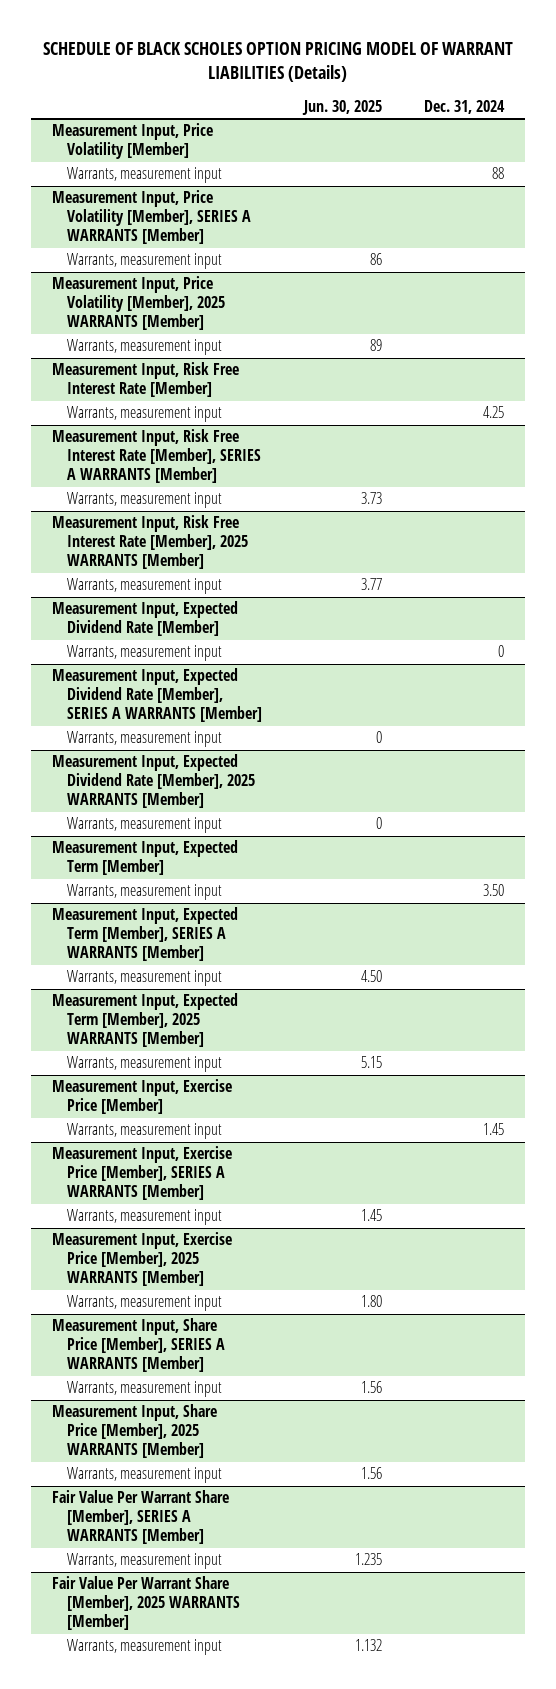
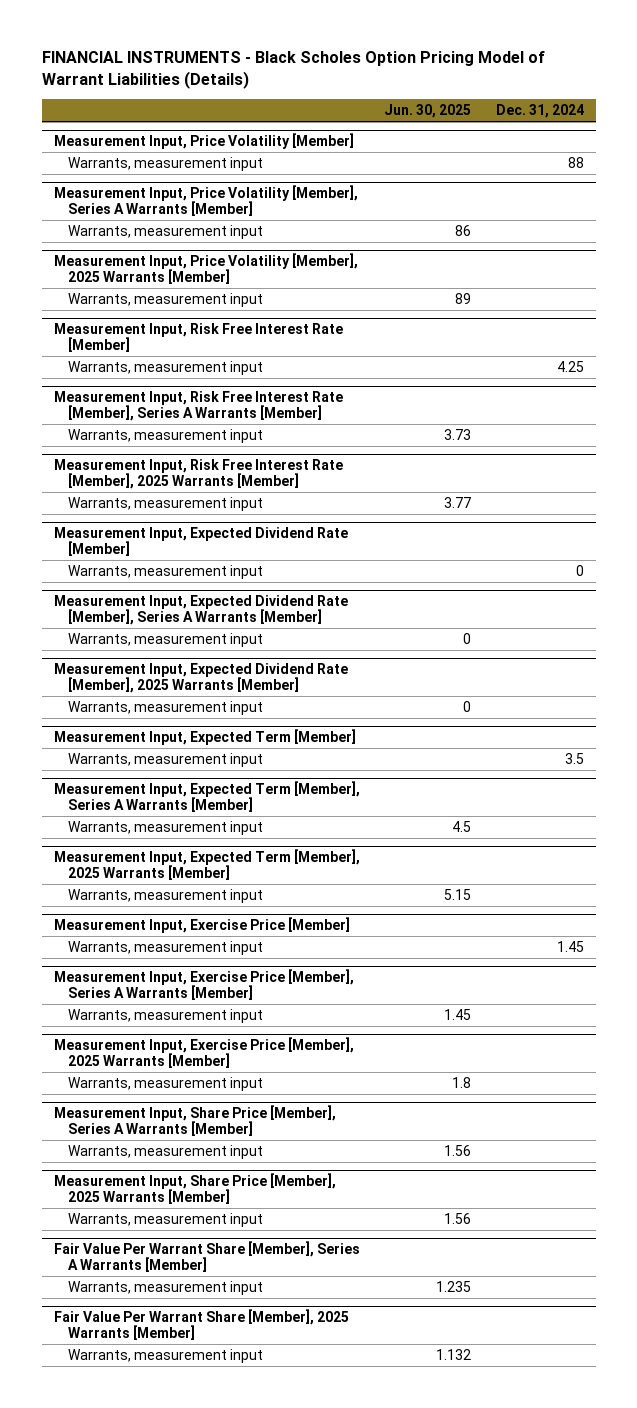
- SCHEDULE OF BLACK SCHOLES OPTION PRICING MODEL OF WARRANT LIABILITIES (Details)
+ FINANCIAL INSTRUMENTS - Black Scholes Option Pricing Model of Warrant Liabilities (Details)
- Measurement Input, Price Volatility [Member], SERIES A WARRANTS [Member]
+ Measurement Input, Price Volatility [Member], Series A Warrants [Member]
- Measurement Input, Price Volatility [Member], 2025 WARRANTS [Member]
+ Measurement Input, Price Volatility [Member], 2025 Warrants [Member]
- Measurement Input, Risk Free Interest Rate [Member], SERIES A WARRANTS [Member]
+ Measurement Input, Risk Free Interest Rate [Member], Series A Warrants [Member]
- Measurement Input, Risk Free Interest Rate [Member], 2025 WARRANTS [Member]
+ Measurement Input, Risk Free Interest Rate [Member], 2025 Warrants [Member]
- Measurement Input, Expected Dividend Rate [Member], SERIES A WARRANTS [Member]
+ Measurement Input, Expected Dividend Rate [Member], Series A Warrants [Member]
- Measurement Input, Expected Dividend Rate [Member], 2025 WARRANTS [Member]
+ Measurement Input, Expected Dividend Rate [Member], 2025 Warrants [Member]
@ Measurement Input, Expected Term [Member]
- Warrants, measurement input | | 3.50
- Measurement Input, Expected Term [Member], SERIES A WARRANTS [Member]
- Warrants, measurement input | 4.50 |
- Measurement Input, Expected Term [Member], 2025 WARRANTS [Member]
@ Measurement Input, Expected Term [Member]
+ Warrants, measurement input | | 3.5
+ Measurement Input, Expected Term [Member], Series A Warrants [Member]
+ Warrants, measurement input | 4.5 |
+ Measurement Input, Expected Term [Member], 2025 Warrants [Member]
- Measurement Input, Exercise Price [Member], SERIES A WARRANTS [Member]
+ Measurement Input, Exercise Price [Member], Series A Warrants [Member]
- Measurement Input, Exercise Price [Member], 2025 WARRANTS [Member]
- Warrants, measurement input | 1.80 |
- Measurement Input, Share Price [Member], SERIES A WARRANTS [Member]
+ Measurement Input, Exercise Price [Member], 2025 Warrants [Member]
+ Warrants, measurement input | 1.8 |
+ Measurement Input, Share Price [Member], Series A Warrants [Member]
- Measurement Input, Share Price [Member], 2025 WARRANTS [Member]
+ Measurement Input, Share Price [Member], 2025 Warrants [Member]
- Fair Value Per Warrant Share [Member], SERIES A WARRANTS [Member]
+ Fair Value Per Warrant Share [Member], Series A Warrants [Member]
- Fair Value Per Warrant Share [Member], 2025 WARRANTS [Member]
+ Fair Value Per Warrant Share [Member], 2025 Warrants [Member]

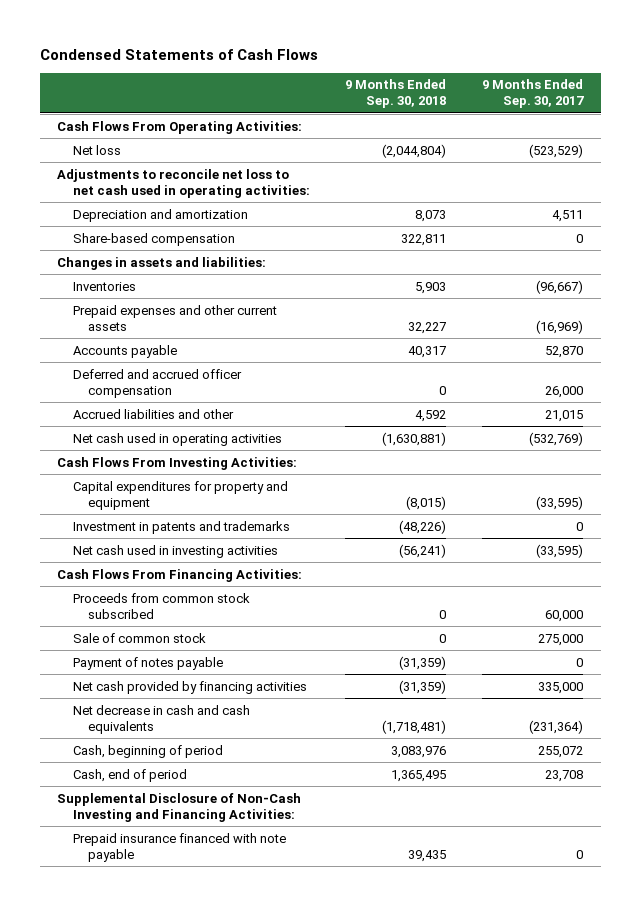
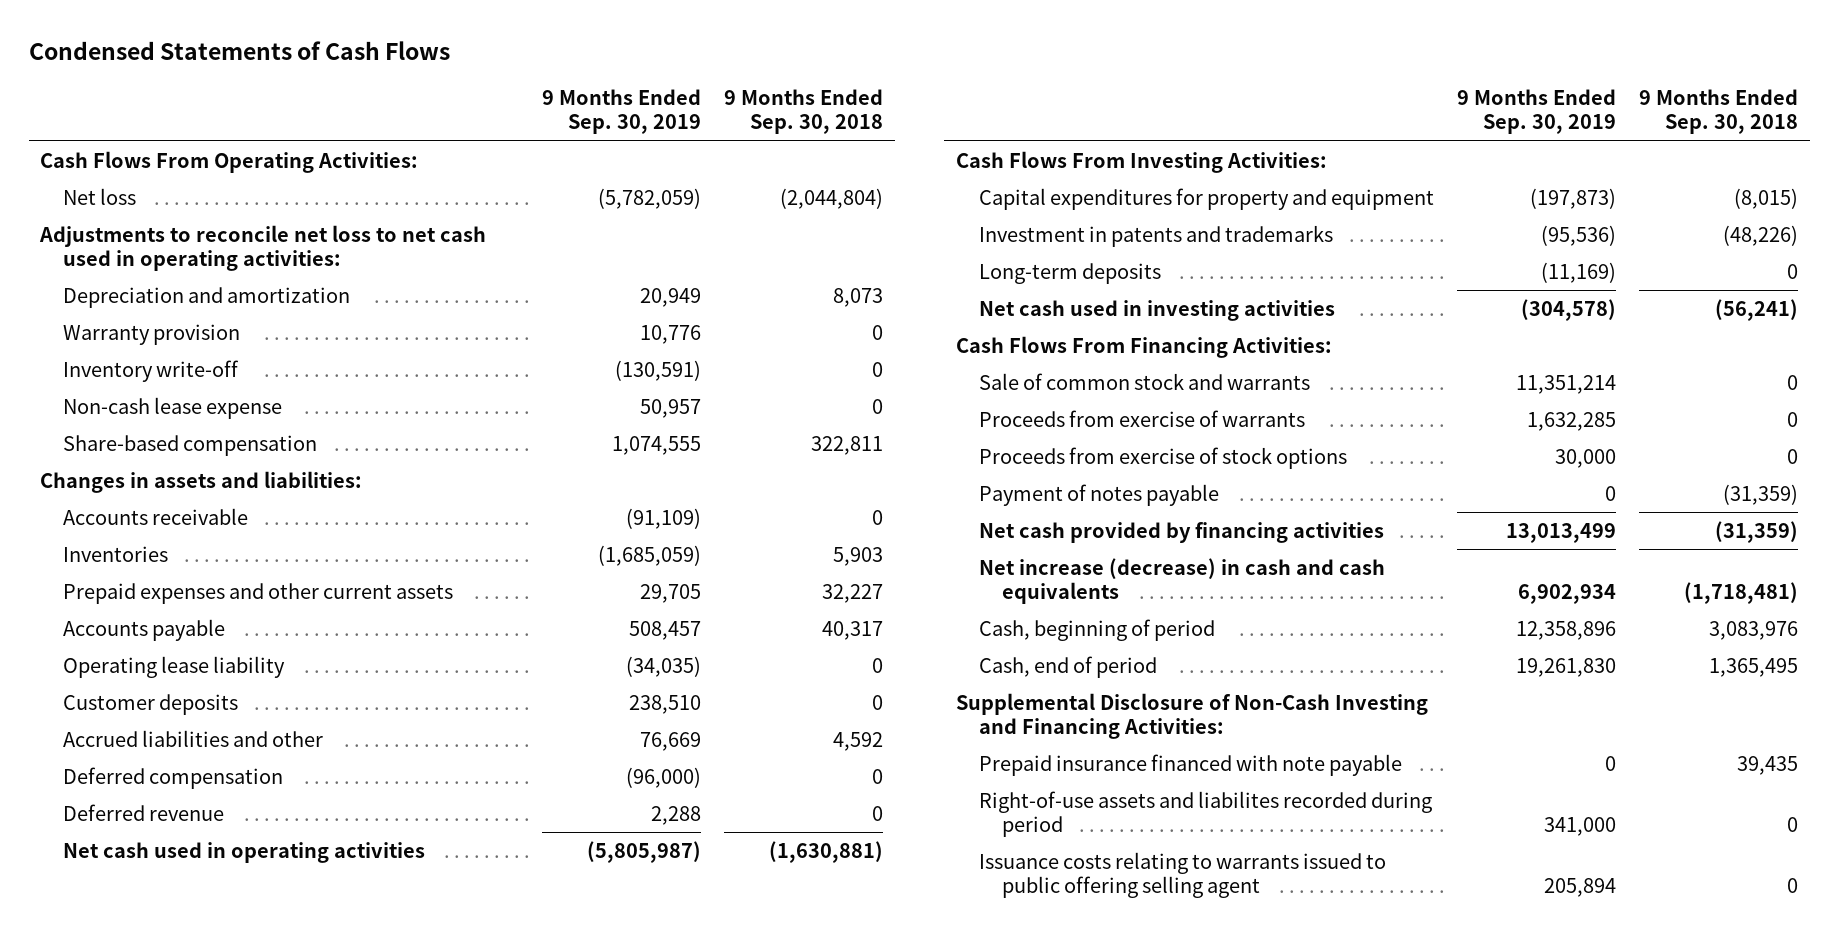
- | 9 Months Ended Sep. 30, 2018 | 9 Months Ended Sep. 30, 2017
+ | 9 Months Ended Sep. 30, 2019 | 9 Months Ended Sep. 30, 2018
+ Warranty provision | 10,776 | 0
+ Inventory write-off | (130,591) | 0
+ Non-cash lease expense | 50,957 | 0
+ Accounts receivable | (91,109) | 0
- Deferred and accrued officer compensation | 0 | 26,000
+ Operating lease liability | (34,035) | 0
+ Customer deposits | 238,510 | 0
+ Deferred compensation | (96,000) | 0
+ Deferred revenue | 2,288 | 0
+ Long-term deposits | (11,169) | 0
- Proceeds from common stock subscribed | 0 | 60,000
- Sale of common stock | 0 | 275,000
+ Sale of common stock and warrants | 11,351,214 | 0
+ Proceeds from exercise of warrants | 1,632,285 | 0
+ Proceeds from exercise of stock options | 30,000 | 0
- Net decrease in cash and cash equivalents | (1,718,481) | (231,364)
+ Net increase (decrease) in cash and cash equivalents | 6,902,934 | (1,718,481)
+ Right-of-use assets and liabilites recorded during period | 341,000 | 0
+ Issuance costs relating to warrants issued to public offering selling agent | 205,894 | 0

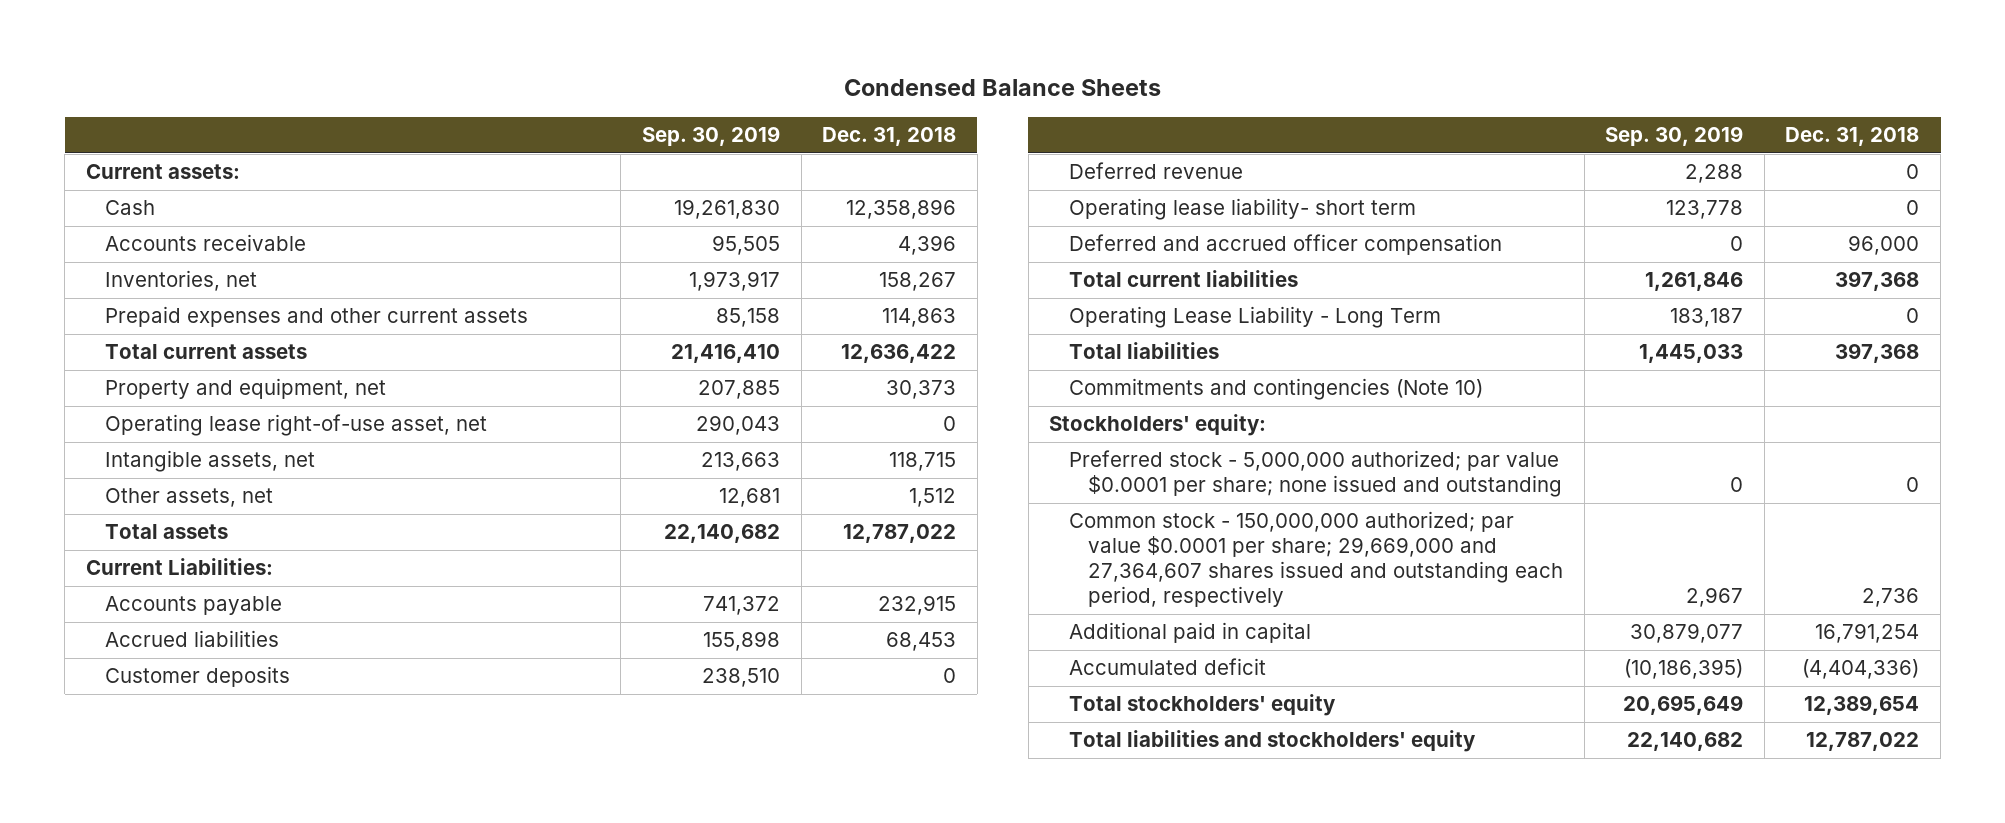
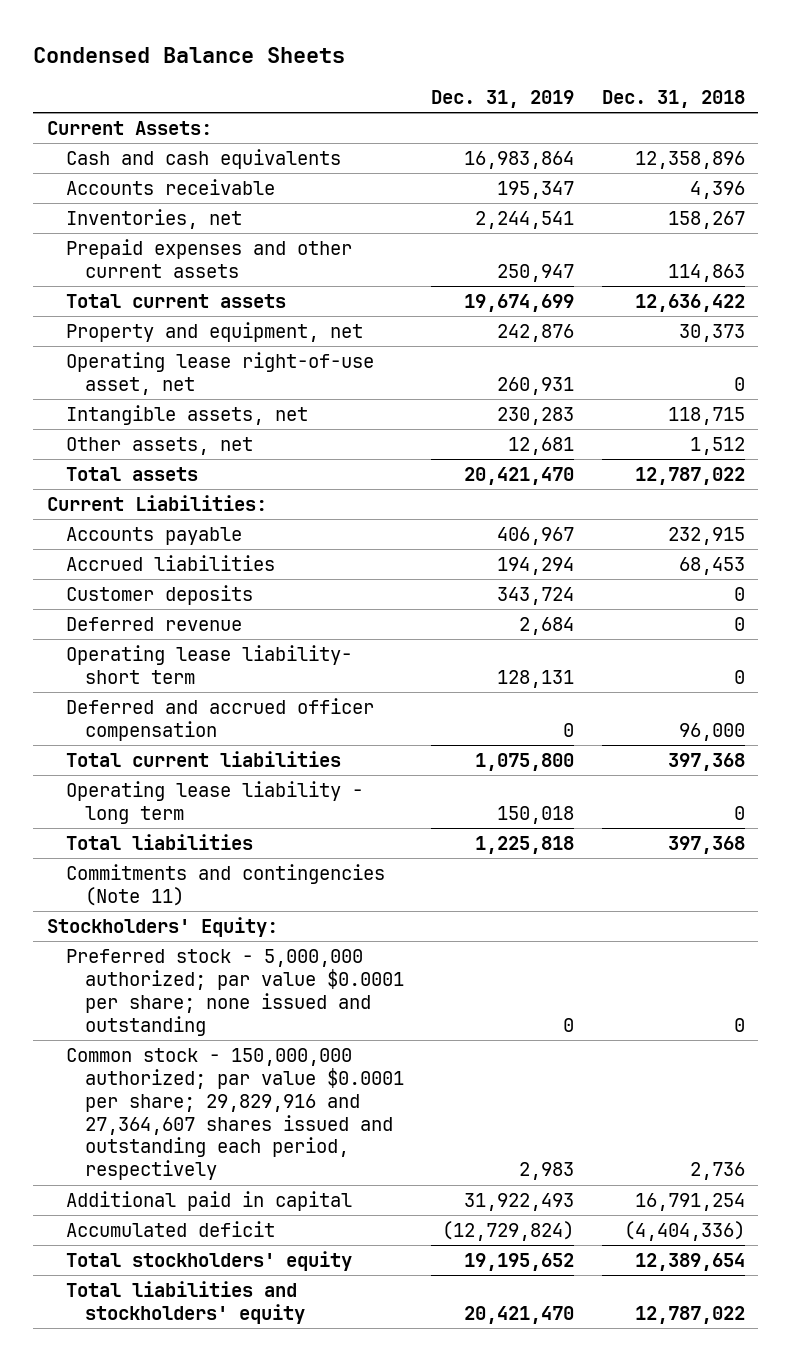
- | Sep. 30, 2019 | Dec. 31, 2018
+ | Dec. 31, 2019 | Dec. 31, 2018
- Current assets:
- Cash | 19,261,830 | 12,358,896
+ Current Assets:
+ Cash and cash equivalents | 16,983,864 | 12,358,896
- Operating Lease Liability - Long Term | 183,187 | 0
+ Operating lease liability - long term | 150,018 | 0
- Commitments and contingencies (Note 10)
- Stockholders' equity:
+ Commitments and contingencies (Note 11)
+ Stockholders' Equity:
- Common stock - 150,000,000 authorized; par value $0.0001 per share; 29,669,000 and 27,364,607 shares issued and outstanding each period, respectively | 2,967 | 2,736
+ Common stock - 150,000,000 authorized; par value $0.0001 per share; 29,829,916 and 27,364,607 shares issued and outstanding each period, respectively | 2,983 | 2,736

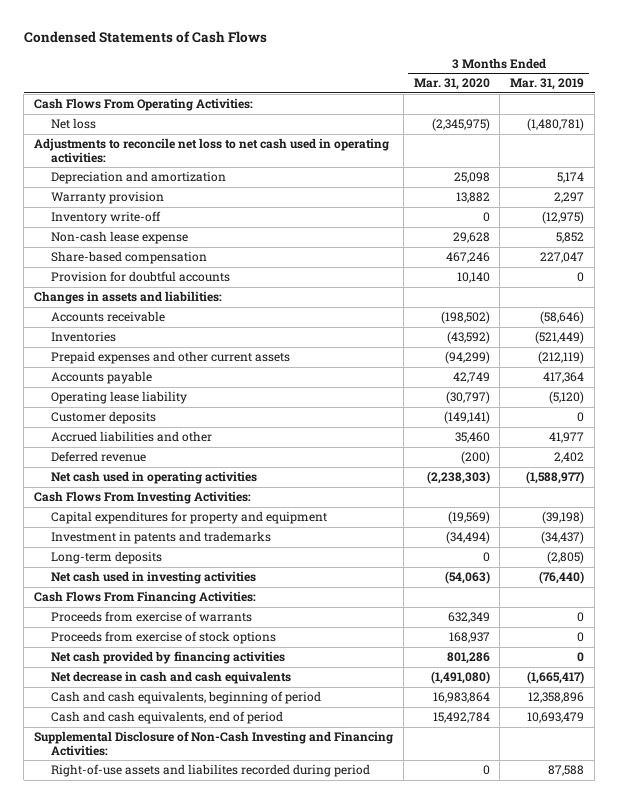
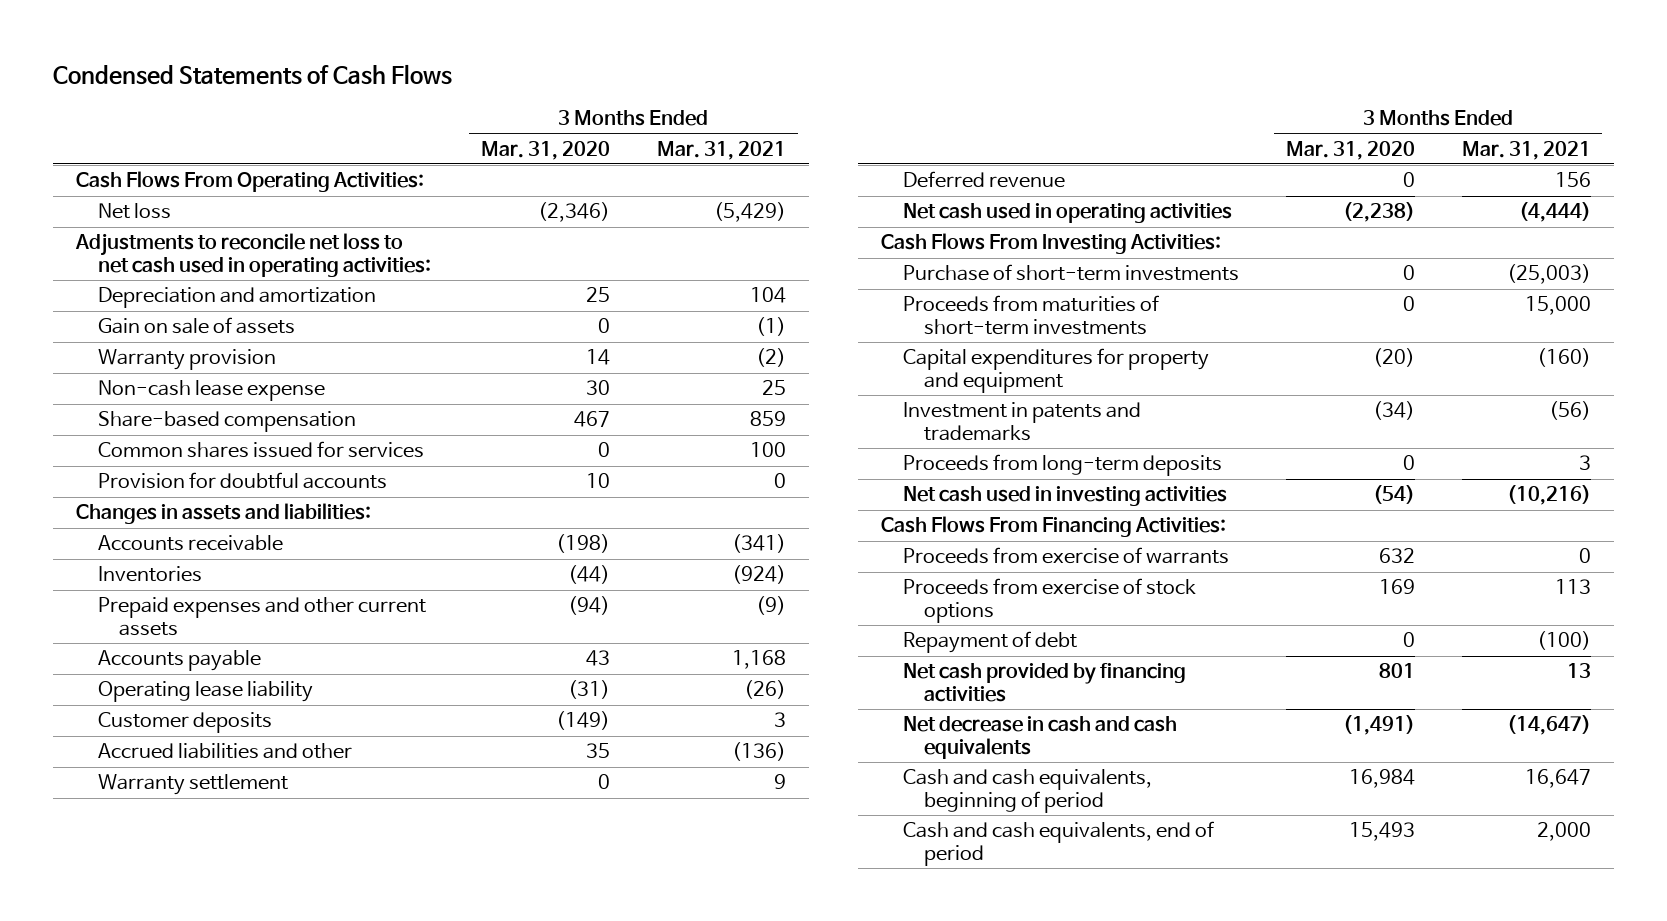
- | 3 Months Ended Mar. 31, 2020 | 3 Months Ended Mar. 31, 2019
+ | 3 Months Ended Mar. 31, 2020 | 3 Months Ended Mar. 31, 2021
- Net loss | (2,345,975) | (1,480,781)
+ Net loss | (2,346) | (5,429)
- Depreciation and amortization | 25,098 | 5,174
- Warranty provision | 13,882 | 2,297
- Inventory write-off | 0 | (12,975)
- Non-cash lease expense | 29,628 | 5,852
- Share-based compensation | 467,246 | 227,047
- Provision for doubtful accounts | 10,140 | 0
+ Depreciation and amortization | 25 | 104
+ Gain on sale of assets | 0 | (1)
+ Warranty provision | 14 | (2)
+ Non-cash lease expense | 30 | 25
+ Share-based compensation | 467 | 859
+ Common shares issued for services | 0 | 100
+ Provision for doubtful accounts | 10 | 0
- Accounts receivable | (198,502) | (58,646)
- Inventories | (43,592) | (521,449)
- Prepaid expenses and other current assets | (94,299) | (212,119)
- Accounts payable | 42,749 | 417,364
- Operating lease liability | (30,797) | (5,120)
- Customer deposits | (149,141) | 0
- Accrued liabilities and other | 35,460 | 41,977
- Deferred revenue | (200) | 2,402
- Net cash used in operating activities | (2,238,303) | (1,588,977)
+ Accounts receivable | (198) | (341)
+ Inventories | (44) | (924)
+ Prepaid expenses and other current assets | (94) | (9)
+ Accounts payable | 43 | 1,168
+ Operating lease liability | (31) | (26)
+ Customer deposits | (149) | 3
+ Accrued liabilities and other | 35 | (136)
+ Warranty settlement | 0 | 9
+ Deferred revenue | 0 | 156
+ Net cash used in operating activities | (2,238) | (4,444)
- Capital expenditures for property and equipment | (19,569) | (39,198)
- Investment in patents and trademarks | (34,494) | (34,437)
- Long-term deposits | 0 | (2,805)
- Net cash used in investing activities | (54,063) | (76,440)
+ Purchase of short-term investments | 0 | (25,003)
+ Proceeds from maturities of short-term investments | 0 | 15,000
+ Capital expenditures for property and equipment | (20) | (160)
+ Investment in patents and trademarks | (34) | (56)
+ Proceeds from long-term deposits | 0 | 3
+ Net cash used in investing activities | (54) | (10,216)
- Proceeds from exercise of warrants | 632,349 | 0
- Proceeds from exercise of stock options | 168,937 | 0
- Net cash provided by financing activities | 801,286 | 0
- Net decrease in cash and cash equivalents | (1,491,080) | (1,665,417)
- Cash and cash equivalents, beginning of period | 16,983,864 | 12,358,896
- Cash and cash equivalents, end of period | 15,492,784 | 10,693,479
- Supplemental Disclosure of Non-Cash Investing and Financing Activities:
- Right-of-use assets and liabilites recorded during period | 0 | 87,588
+ Proceeds from exercise of warrants | 632 | 0
+ Proceeds from exercise of stock options | 169 | 113
+ Repayment of debt | 0 | (100)
+ Net cash provided by financing activities | 801 | 13
+ Net decrease in cash and cash equivalents | (1,491) | (14,647)
+ Cash and cash equivalents, beginning of period | 16,984 | 16,647
+ Cash and cash equivalents, end of period | 15,493 | 2,000

